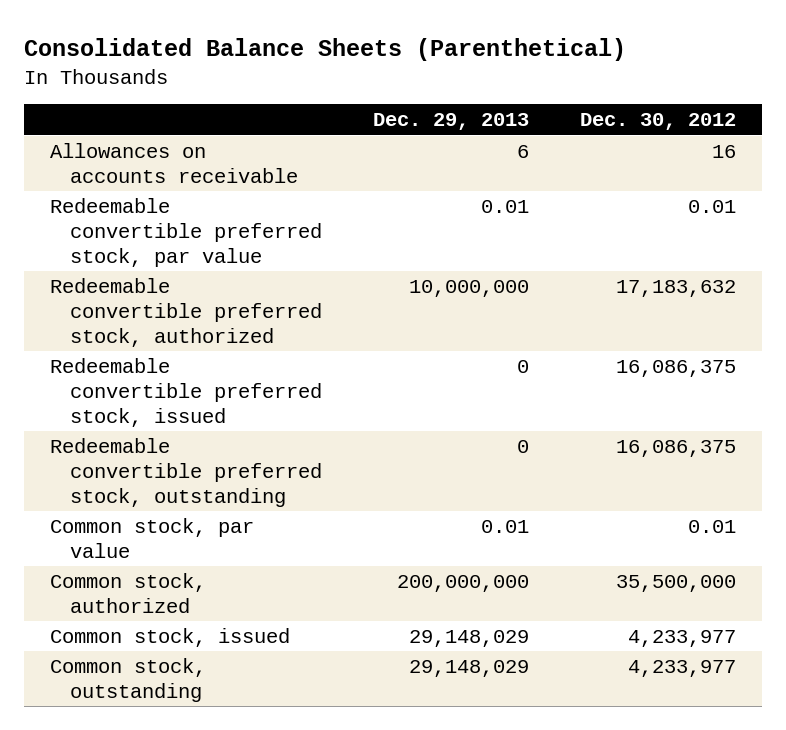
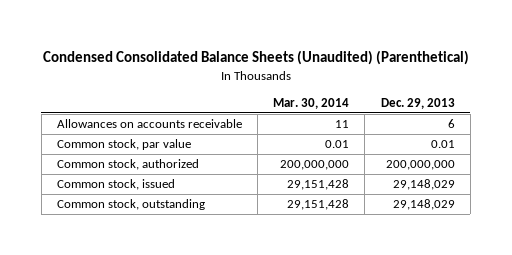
- Consolidated Balance Sheets (Parenthetical)
+ Condensed Consolidated Balance Sheets (Unaudited) (Parenthetical)
- | Dec. 29, 2013 | Dec. 30, 2012
+ | Mar. 30, 2014 | Dec. 29, 2013
- Redeemable convertible preferred stock, par value | 0.01 | 0.01
- Redeemable convertible preferred stock, authorized | 10,000,000 | 17,183,632
- Redeemable convertible preferred stock, issued | 0 | 16,086,375
- Redeemable convertible preferred stock, outstanding | 0 | 16,086,375

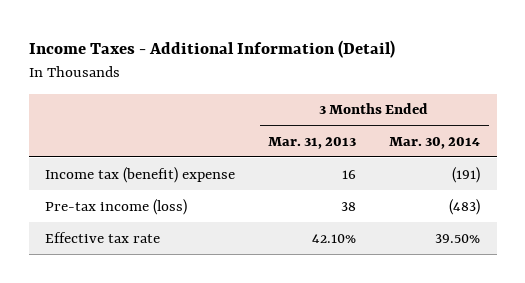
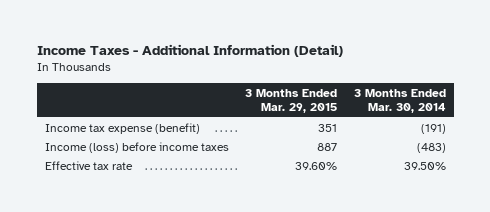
- | 3 Months Ended Mar. 31, 2013 | 3 Months Ended Mar. 30, 2014
+ | 3 Months Ended Mar. 29, 2015 | 3 Months Ended Mar. 30, 2014
- Income tax (benefit) expense | 16 | (191)
- Pre-tax income (loss) | 38 | (483)
+ Income tax expense (benefit) | 351 | (191)
+ Income (loss) before income taxes | 887 | (483)

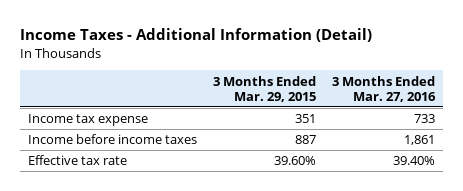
- | 3 Months Ended Mar. 29, 2015 | 3 Months Ended Mar. 30, 2014
+ | 3 Months Ended Mar. 29, 2015 | 3 Months Ended Mar. 27, 2016
- Income tax expense (benefit) | 351 | (191)
- Income (loss) before income taxes | 887 | (483)
+ Income tax expense | 351 | 733
+ Income before income taxes | 887 | 1,861

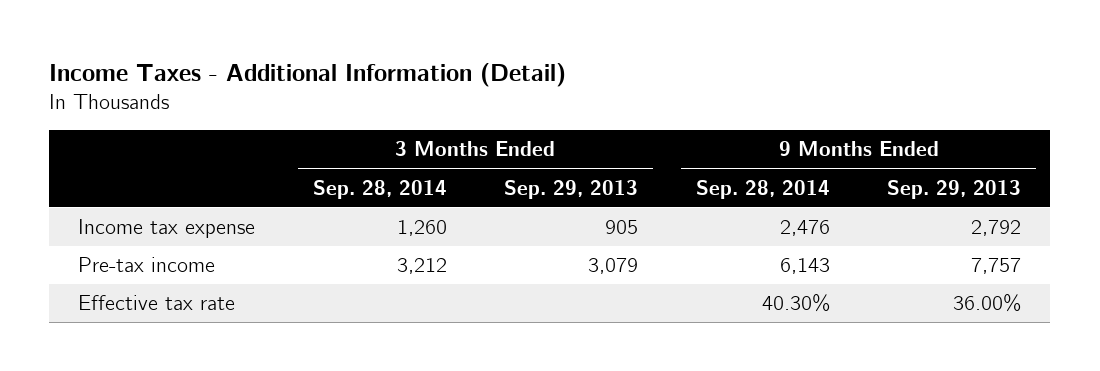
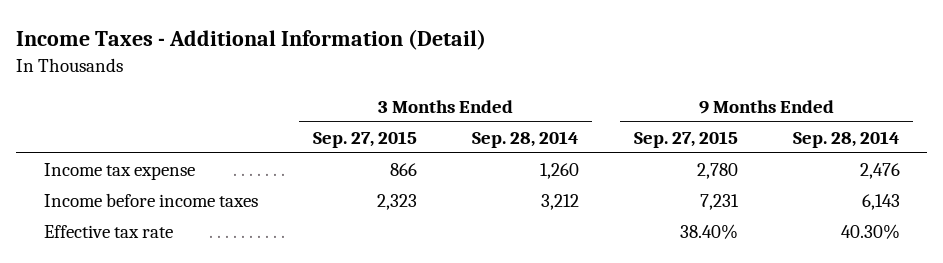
- | 3 Months Ended Sep. 28, 2014 | 3 Months Ended Sep. 29, 2013 | 9 Months Ended Sep. 28, 2014 | 9 Months Ended Sep. 29, 2013
+ | 3 Months Ended Sep. 27, 2015 | 3 Months Ended Sep. 28, 2014 | 9 Months Ended Sep. 27, 2015 | 9 Months Ended Sep. 28, 2014
- Pre-tax income | 3,212 | 3,079 | 6,143 | 7,757
+ Income before income taxes | 2,323 | 3,212 | 7,231 | 6,143

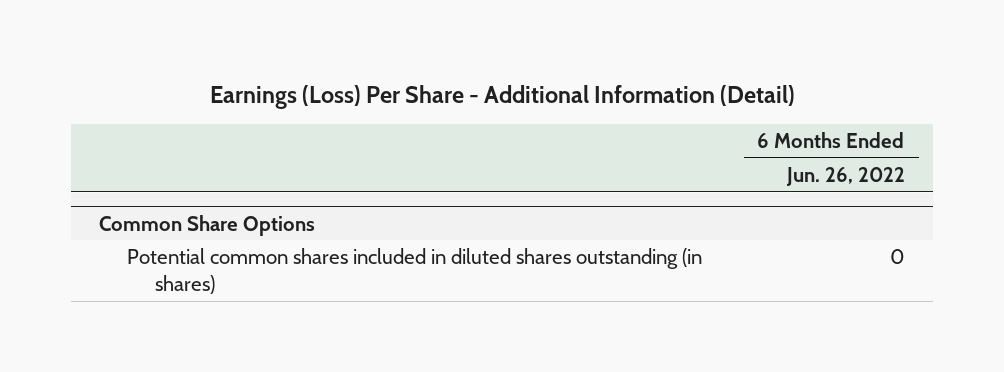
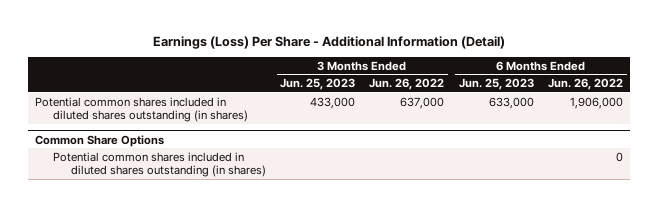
- | 6 Months Ended Jun. 26, 2022
+ | 3 Months Ended Jun. 25, 2023 | 3 Months Ended Jun. 26, 2022 | 6 Months Ended Jun. 25, 2023 | 6 Months Ended Jun. 26, 2022
+ Potential common shares included in diluted shares outstanding (in shares) | 433,000 | 637,000 | 633,000 | 1,906,000

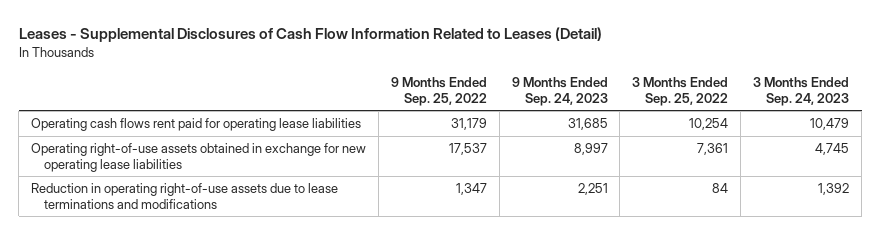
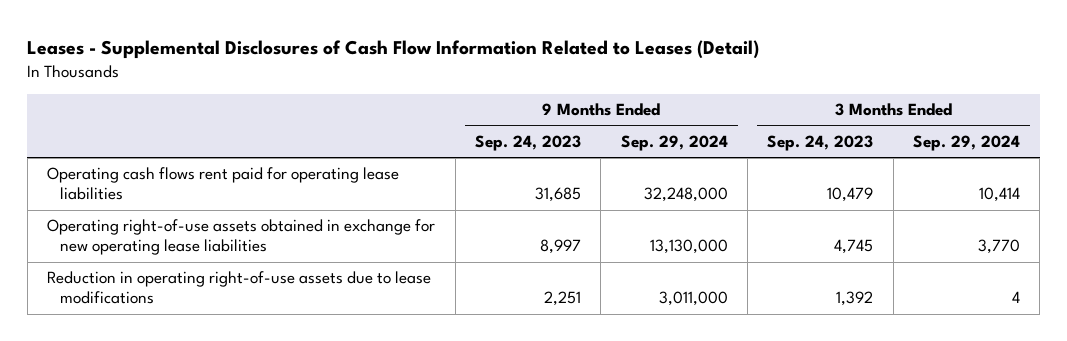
- | 9 Months Ended Sep. 25, 2022 | 9 Months Ended Sep. 24, 2023 | 3 Months Ended Sep. 25, 2022 | 3 Months Ended Sep. 24, 2023
+ | 9 Months Ended Sep. 24, 2023 | 9 Months Ended Sep. 29, 2024 | 3 Months Ended Sep. 24, 2023 | 3 Months Ended Sep. 29, 2024
- Reduction in operating right-of-use assets due to lease terminations and modifications | 1,347 | 2,251 | 84 | 1,392
+ Reduction in operating right-of-use assets due to lease modifications | 2,251 | 3,011,000 | 1,392 | 4

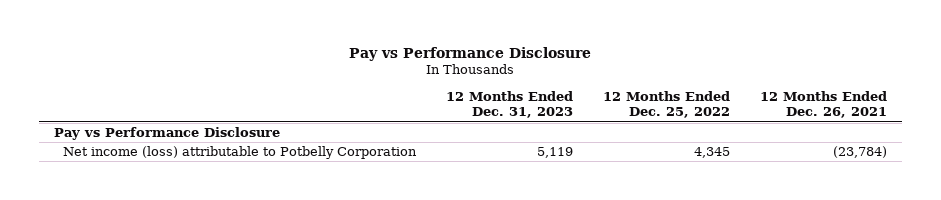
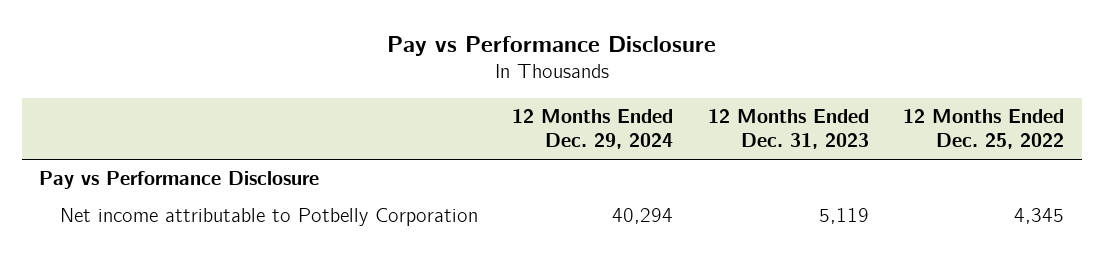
- | 12 Months Ended Dec. 31, 2023 | 12 Months Ended Dec. 25, 2022 | 12 Months Ended Dec. 26, 2021
+ | 12 Months Ended Dec. 29, 2024 | 12 Months Ended Dec. 31, 2023 | 12 Months Ended Dec. 25, 2022
- Net income (loss) attributable to Potbelly Corporation | 5,119 | 4,345 | (23,784)
+ Net income attributable to Potbelly Corporation | 40,294 | 5,119 | 4,345

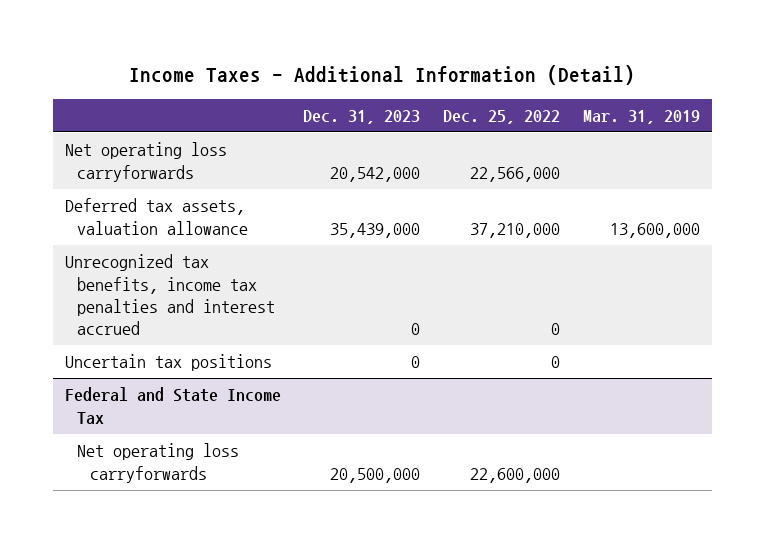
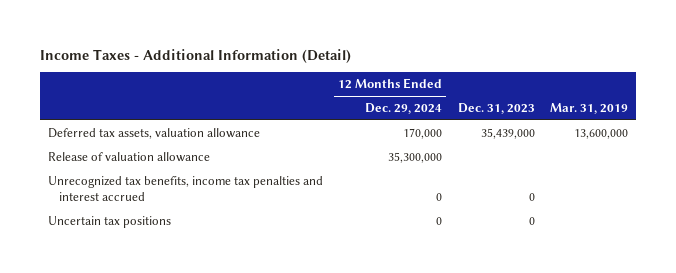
- | Dec. 31, 2023 | Dec. 25, 2022 | Mar. 31, 2019
+ | 12 Months Ended Dec. 29, 2024 | Dec. 31, 2023 | Mar. 31, 2019
- Net operating loss carryforwards | 20,542,000 | 22,566,000 |
+ Release of valuation allowance | 35,300,000 | |
- Federal and State Income Tax
- Net operating loss carryforwards | 20,500,000 | 22,600,000 |

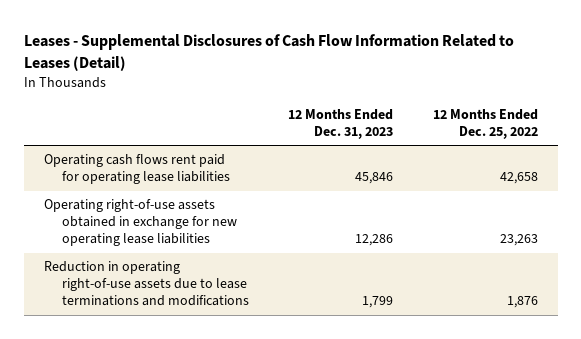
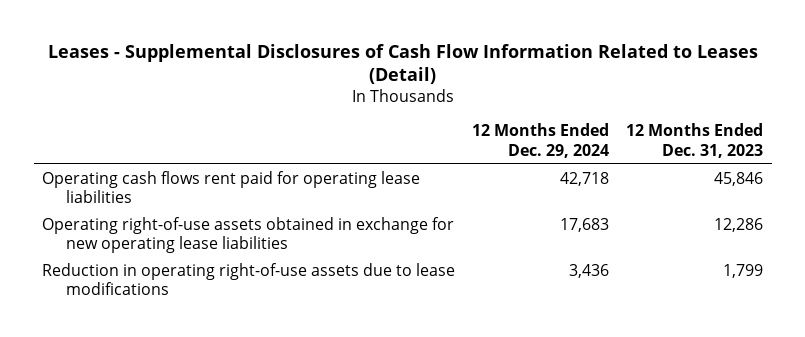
- | 12 Months Ended Dec. 31, 2023 | 12 Months Ended Dec. 25, 2022
+ | 12 Months Ended Dec. 29, 2024 | 12 Months Ended Dec. 31, 2023
- Reduction in operating right-of-use assets due to lease terminations and modifications | 1,799 | 1,876
+ Reduction in operating right-of-use assets due to lease modifications | 3,436 | 1,799

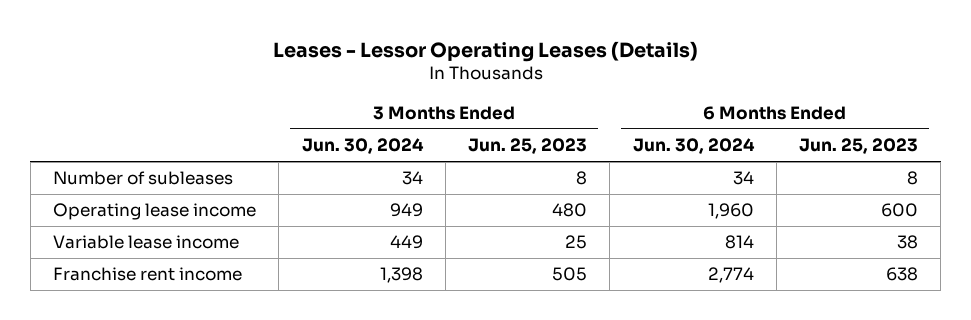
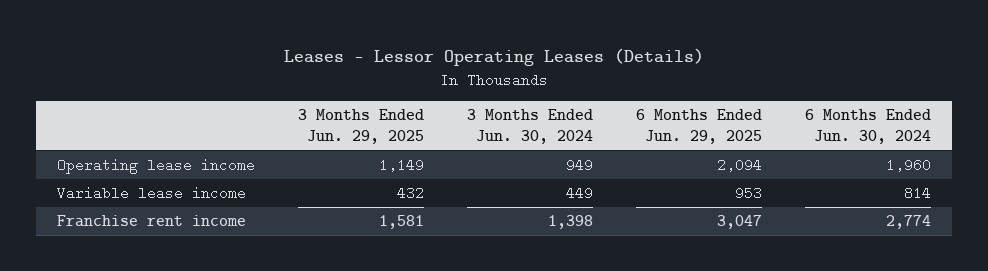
- | 3 Months Ended Jun. 30, 2024 | 3 Months Ended Jun. 25, 2023 | 6 Months Ended Jun. 30, 2024 | 6 Months Ended Jun. 25, 2023
+ | 3 Months Ended Jun. 29, 2025 | 3 Months Ended Jun. 30, 2024 | 6 Months Ended Jun. 29, 2025 | 6 Months Ended Jun. 30, 2024
- Number of subleases | 34 | 8 | 34 | 8

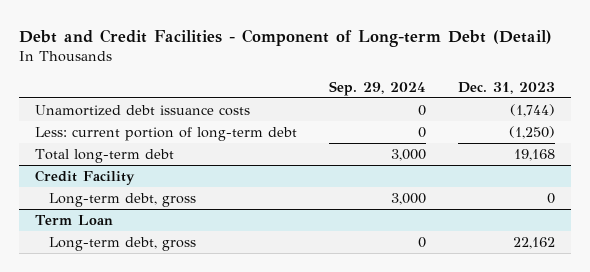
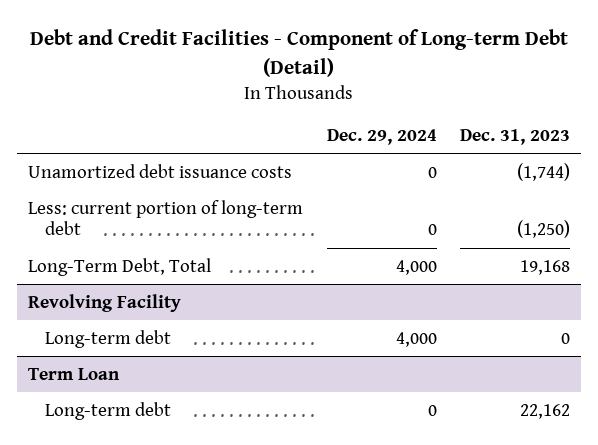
- | Sep. 29, 2024 | Dec. 31, 2023
+ | Dec. 29, 2024 | Dec. 31, 2023
- Total long-term debt | 3,000 | 19,168
- Credit Facility
- Long-term debt, gross | 3,000 | 0
+ Long-Term Debt, Total | 4,000 | 19,168
+ Revolving Facility
+ Long-term debt | 4,000 | 0
@ Term Loan
- Long-term debt, gross | 0 | 22,162
+ Long-term debt | 0 | 22,162

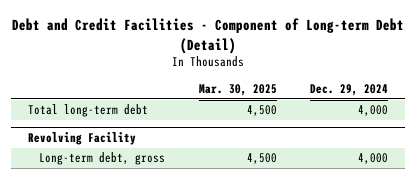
- | Dec. 29, 2024 | Dec. 31, 2023
+ | Mar. 30, 2025 | Dec. 29, 2024
- Unamortized debt issuance costs | 0 | (1,744)
- Less: current portion of long-term debt | 0 | (1,250)
- Long-Term Debt, Total | 4,000 | 19,168
+ Total long-term debt | 4,500 | 4,000
@ Revolving Facility
- Long-term debt | 4,000 | 0
- Term Loan
- Long-term debt | 0 | 22,162
@ Revolving Facility
+ Long-term debt, gross | 4,500 | 4,000

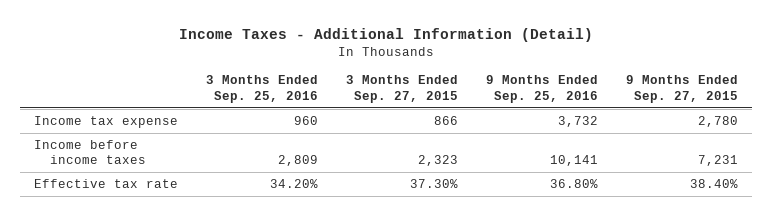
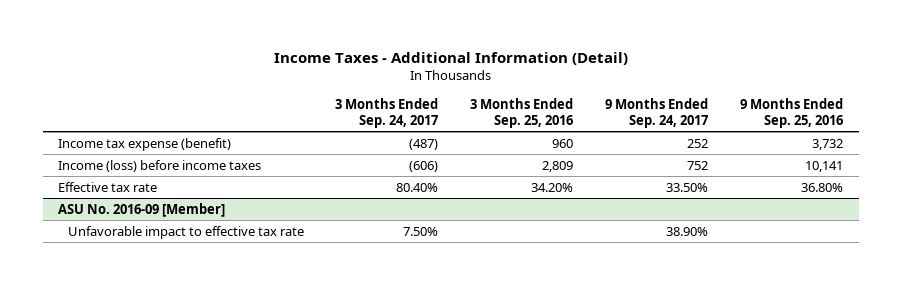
- | 3 Months Ended Sep. 25, 2016 | 3 Months Ended Sep. 27, 2015 | 9 Months Ended Sep. 25, 2016 | 9 Months Ended Sep. 27, 2015
+ | 3 Months Ended Sep. 24, 2017 | 3 Months Ended Sep. 25, 2016 | 9 Months Ended Sep. 24, 2017 | 9 Months Ended Sep. 25, 2016
- Income tax expense | 960 | 866 | 3,732 | 2,780
- Income before income taxes | 2,809 | 2,323 | 10,141 | 7,231
+ Income tax expense (benefit) | (487) | 960 | 252 | 3,732
+ Income (loss) before income taxes | (606) | 2,809 | 752 | 10,141
+ ASU No. 2016-09 [Member]
+ Unfavorable impact to effective tax rate | 7.50% | | 38.90% |

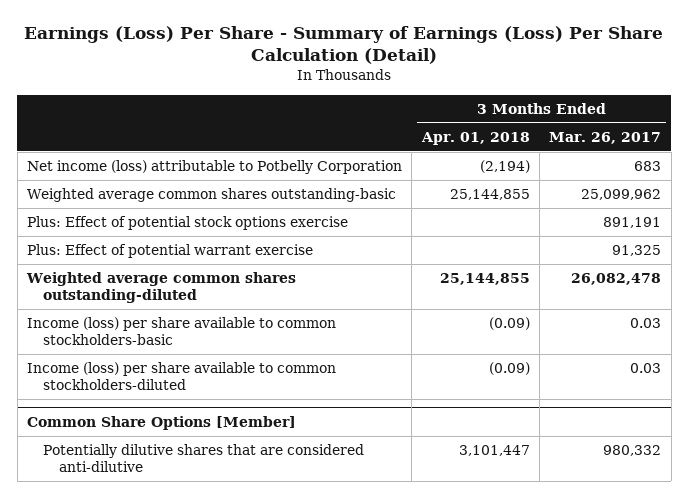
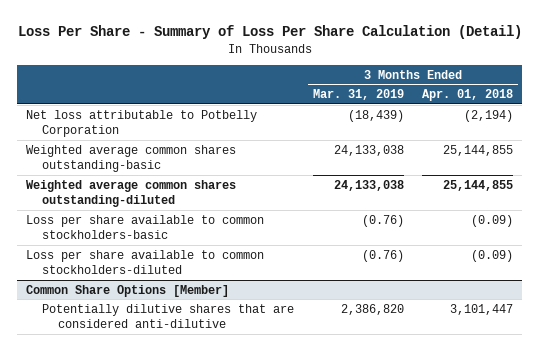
- Earnings (Loss) Per Share - Summary of Earnings (Loss) Per Share Calculation (Detail)
+ Loss Per Share - Summary of Loss Per Share Calculation (Detail)
- | 3 Months Ended Apr. 01, 2018 | 3 Months Ended Mar. 26, 2017
+ | 3 Months Ended Mar. 31, 2019 | 3 Months Ended Apr. 01, 2018
- Net income (loss) attributable to Potbelly Corporation | (2,194) | 683
+ Net loss attributable to Potbelly Corporation | (18,439) | (2,194)
- Plus: Effect of potential stock options exercise | | 891,191
- Plus: Effect of potential warrant exercise | | 91,325
- Income (loss) per share available to common stockholders-basic | (0.09) | 0.03
- Income (loss) per share available to common stockholders-diluted | (0.09) | 0.03
+ Loss per share available to common stockholders-basic | (0.76) | (0.09)
+ Loss per share available to common stockholders-diluted | (0.76) | (0.09)

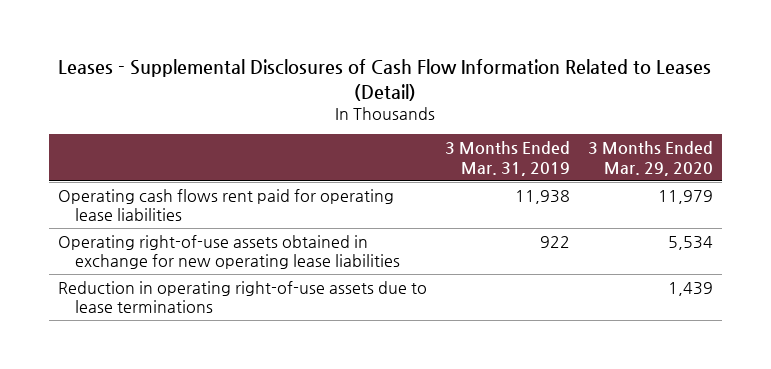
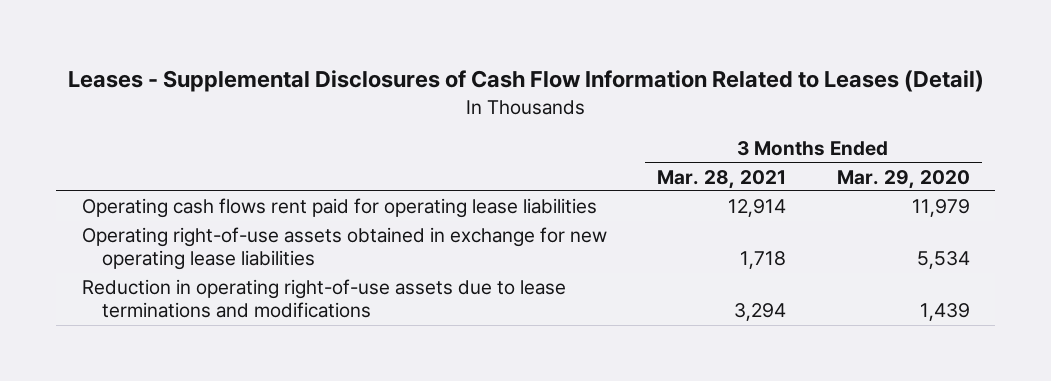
- | 3 Months Ended Mar. 31, 2019 | 3 Months Ended Mar. 29, 2020
+ | 3 Months Ended Mar. 28, 2021 | 3 Months Ended Mar. 29, 2020
- Reduction in operating right-of-use assets due to lease terminations | | 1,439
+ Reduction in operating right-of-use assets due to lease terminations and modifications | 3,294 | 1,439

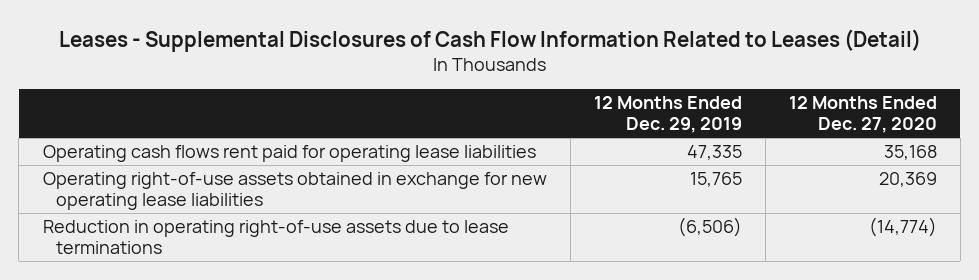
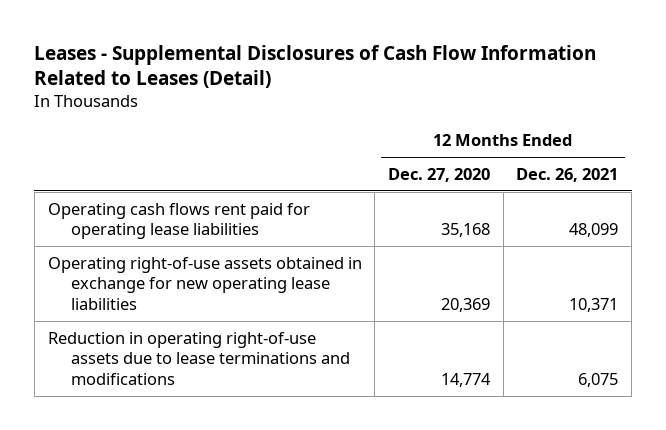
- | 12 Months Ended Dec. 29, 2019 | 12 Months Ended Dec. 27, 2020
+ | 12 Months Ended Dec. 27, 2020 | 12 Months Ended Dec. 26, 2021
- Reduction in operating right-of-use assets due to lease terminations | (6,506) | (14,774)
+ Reduction in operating right-of-use assets due to lease terminations and modifications | 14,774 | 6,075

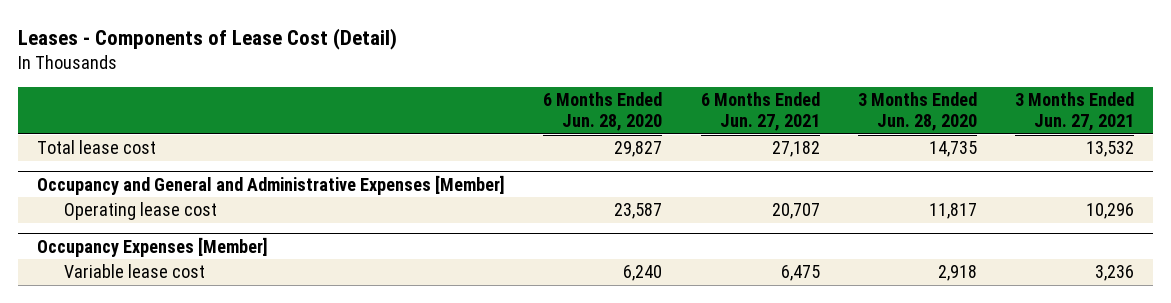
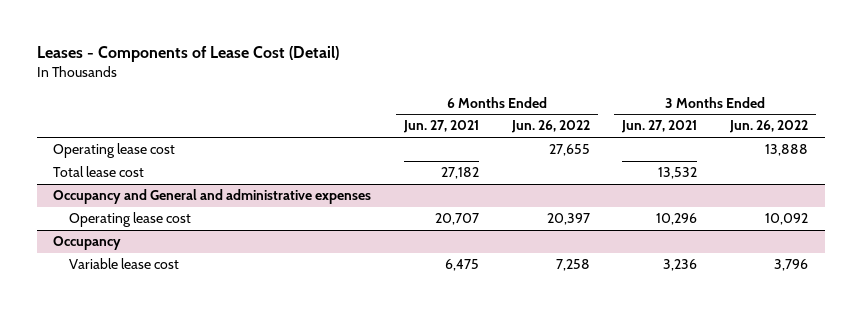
- | 6 Months Ended Jun. 28, 2020 | 6 Months Ended Jun. 27, 2021 | 3 Months Ended Jun. 28, 2020 | 3 Months Ended Jun. 27, 2021
+ | 6 Months Ended Jun. 27, 2021 | 6 Months Ended Jun. 26, 2022 | 3 Months Ended Jun. 27, 2021 | 3 Months Ended Jun. 26, 2022
+ Operating lease cost | | 27,655 | | 13,888
- Occupancy and General and Administrative Expenses [Member]
+ Occupancy and General and administrative expenses
- Occupancy Expenses [Member]
+ Occupancy

